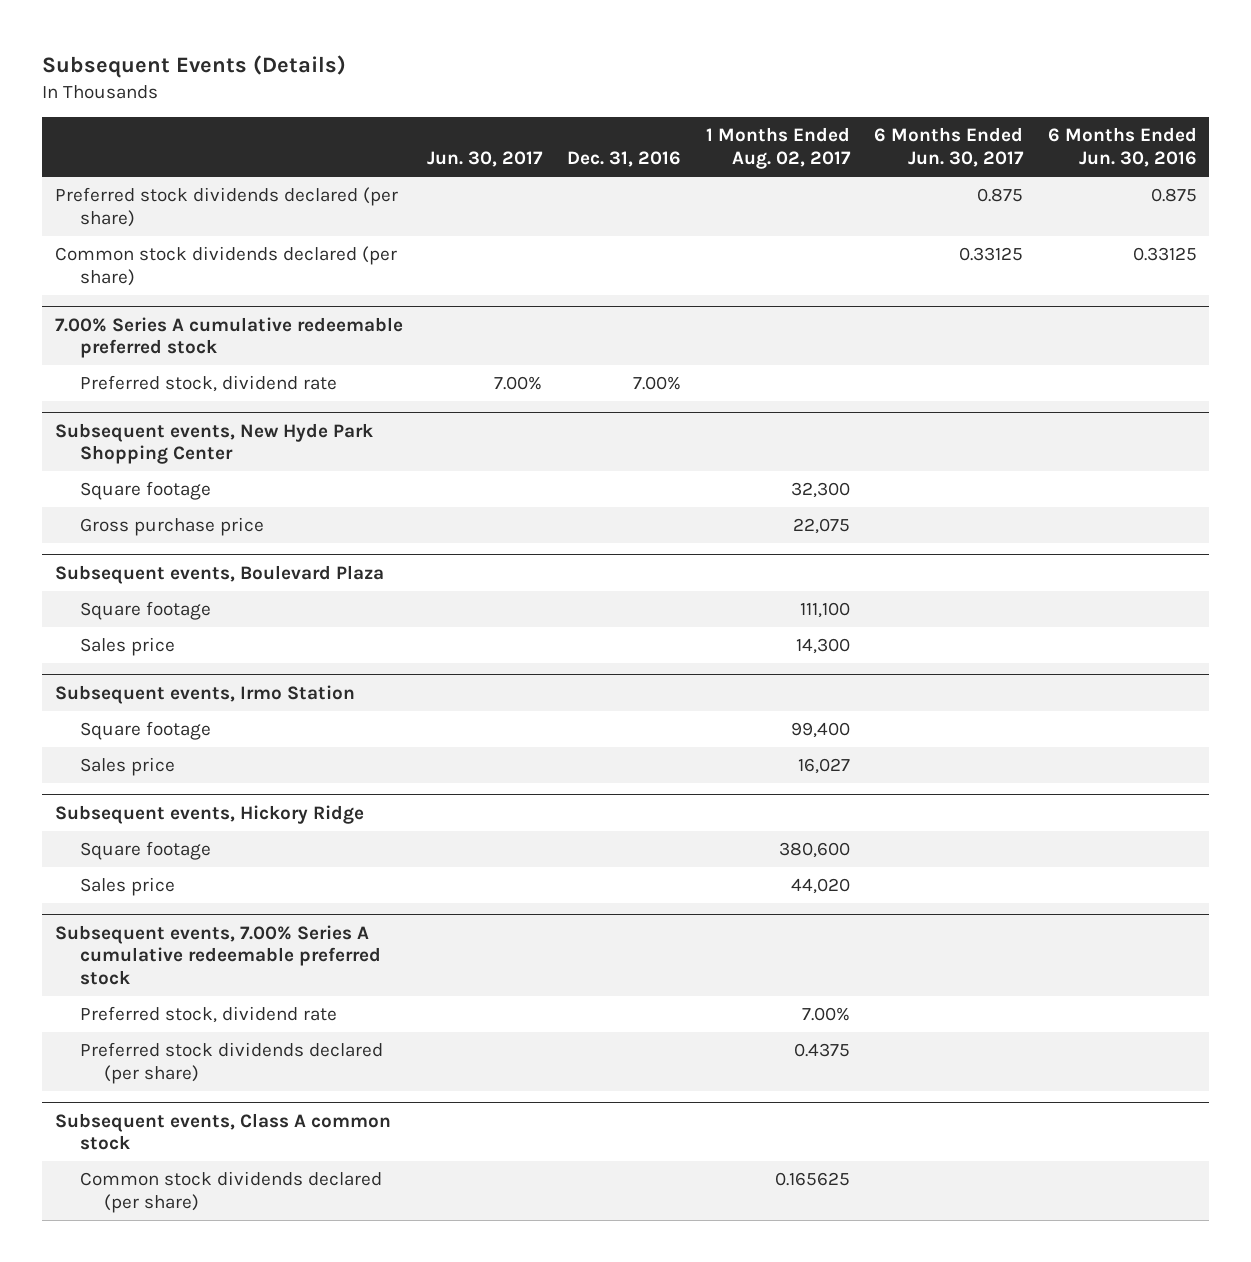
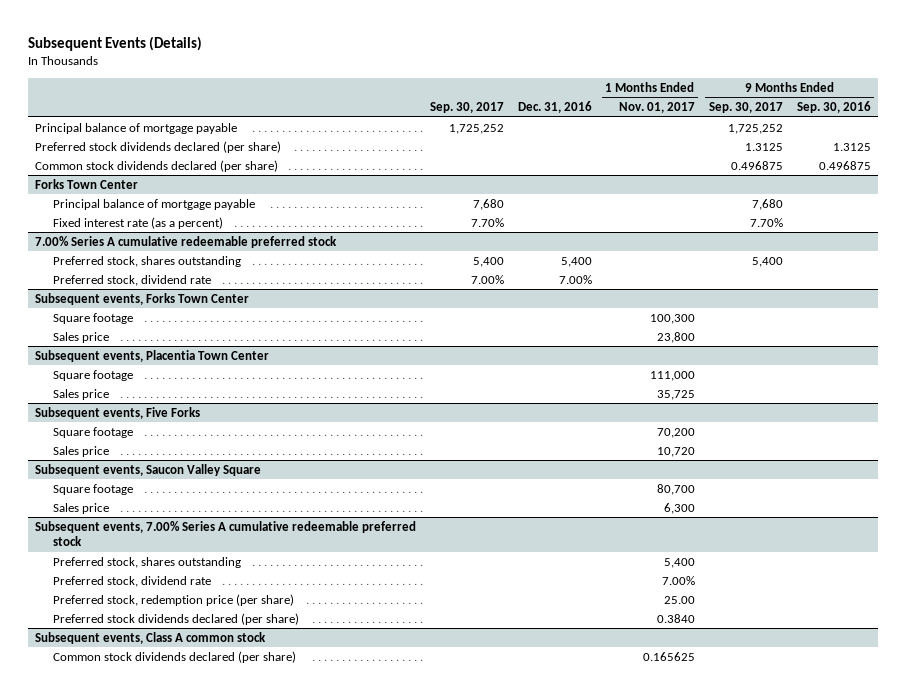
- | Jun. 30, 2017 | Dec. 31, 2016 | 1 Months Ended Aug. 02, 2017 | 6 Months Ended Jun. 30, 2017 | 6 Months Ended Jun. 30, 2016
+ | Sep. 30, 2017 | Dec. 31, 2016 | 1 Months Ended Nov. 01, 2017 | 9 Months Ended Sep. 30, 2017 | 9 Months Ended Sep. 30, 2016
+ Principal balance of mortgage payable | 1,725,252 | | | 1,725,252 |
+ Forks Town Center
+ Principal balance of mortgage payable | 7,680 | | | 7,680 |
+ Fixed interest rate (as a percent) | 7.70% | | | 7.70% |
@ 7.00% Series A cumulative redeemable preferred stock
+ Preferred stock, shares outstanding | 5,400 | 5,400 | | 5,400 |
- Subsequent events, New Hyde Park Shopping Center
- Square footage | | | 32,300 | |
- Gross purchase price | | | 22,075 | |
- Subsequent events, Boulevard Plaza
- Square footage | | | 111,100 | |
- Sales price | | | 14,300 | |
- Subsequent events, Irmo Station
- Square footage | | | 99,400 | |
- Sales price | | | 16,027 | |
- Subsequent events, Hickory Ridge
- Square footage | | | 380,600 | |
- Sales price | | | 44,020 | |
+ Subsequent events, Forks Town Center
+ Square footage | | | 100,300 | |
+ Sales price | | | 23,800 | |
+ Subsequent events, Placentia Town Center
+ Square footage | | | 111,000 | |
+ Sales price | | | 35,725 | |
+ Subsequent events, Five Forks
+ Square footage | | | 70,200 | |
+ Sales price | | | 10,720 | |
+ Subsequent events, Saucon Valley Square
+ Square footage | | | 80,700 | |
+ Sales price | | | 6,300 | |
@ Subsequent events, 7.00% Series A cumulative redeemable preferred stock
+ Preferred stock, shares outstanding | | | 5,400 | |
+ Preferred stock, redemption price (per share) | | | 25.00 | |

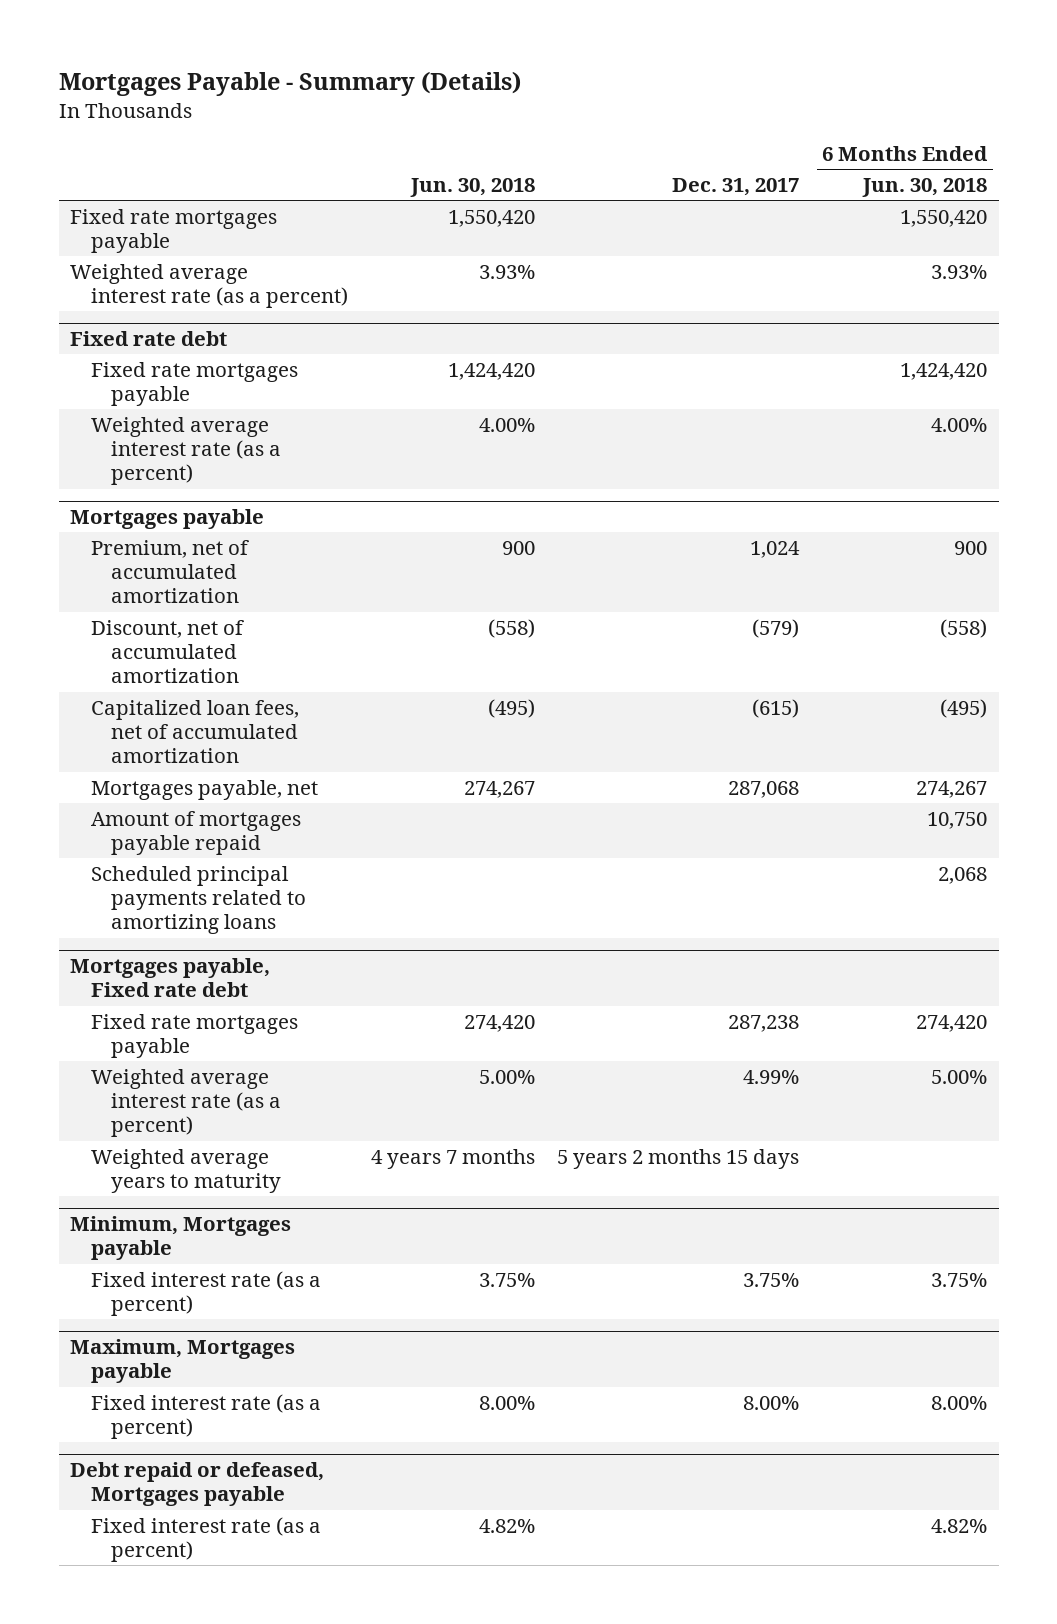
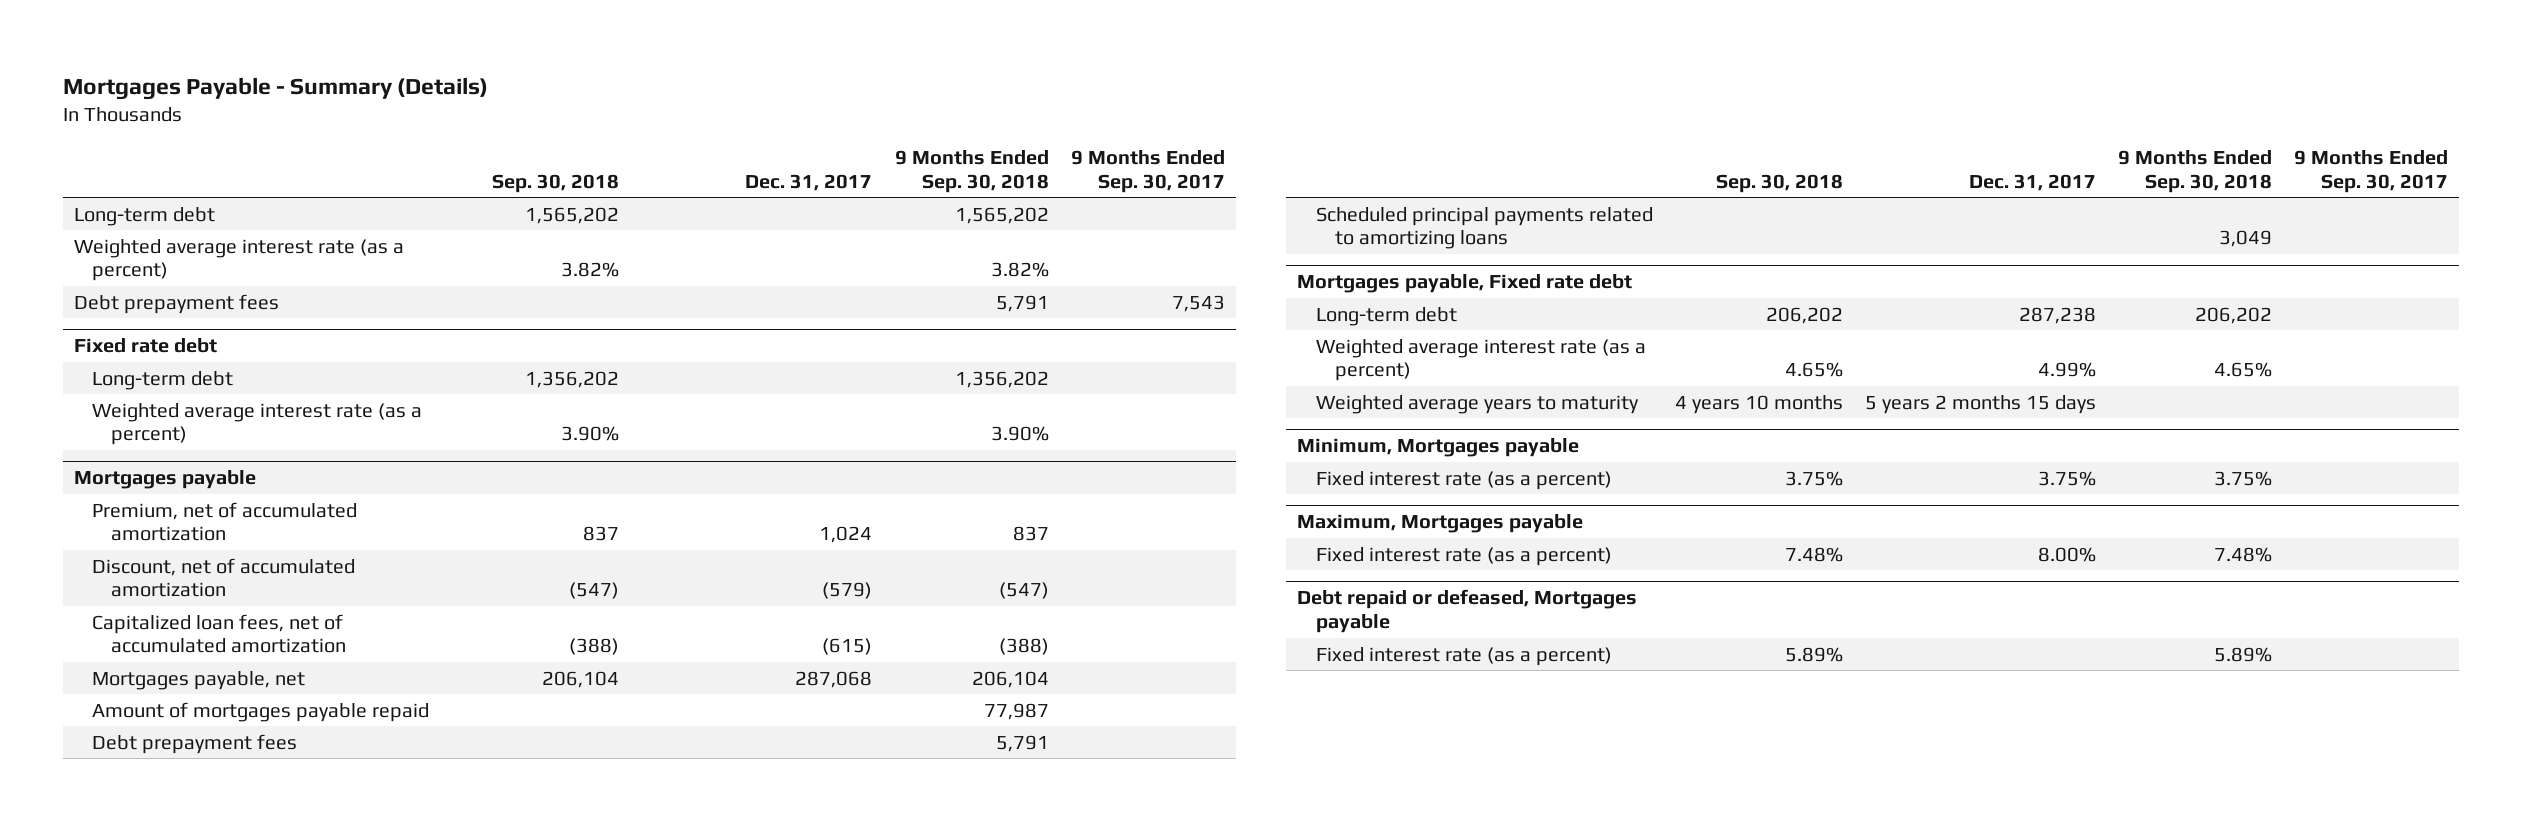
- | Jun. 30, 2018 | Dec. 31, 2017 | 6 Months Ended Jun. 30, 2018
+ | Sep. 30, 2018 | Dec. 31, 2017 | 9 Months Ended Sep. 30, 2018 | 9 Months Ended Sep. 30, 2017
- Fixed rate mortgages payable | 1,550,420 | | 1,550,420
+ Long-term debt | 1,565,202 | | 1,565,202 |
+ Debt prepayment fees | | | 5,791 | 7,543
@ Fixed rate debt
- Fixed rate mortgages payable | 1,424,420 | | 1,424,420
+ Long-term debt | 1,356,202 | | 1,356,202 |
@ Mortgages payable
+ Debt prepayment fees | | | 5,791 |
@ Mortgages payable, Fixed rate debt
- Fixed rate mortgages payable | 274,420 | 287,238 | 274,420
+ Long-term debt | 206,202 | 287,238 | 206,202 |

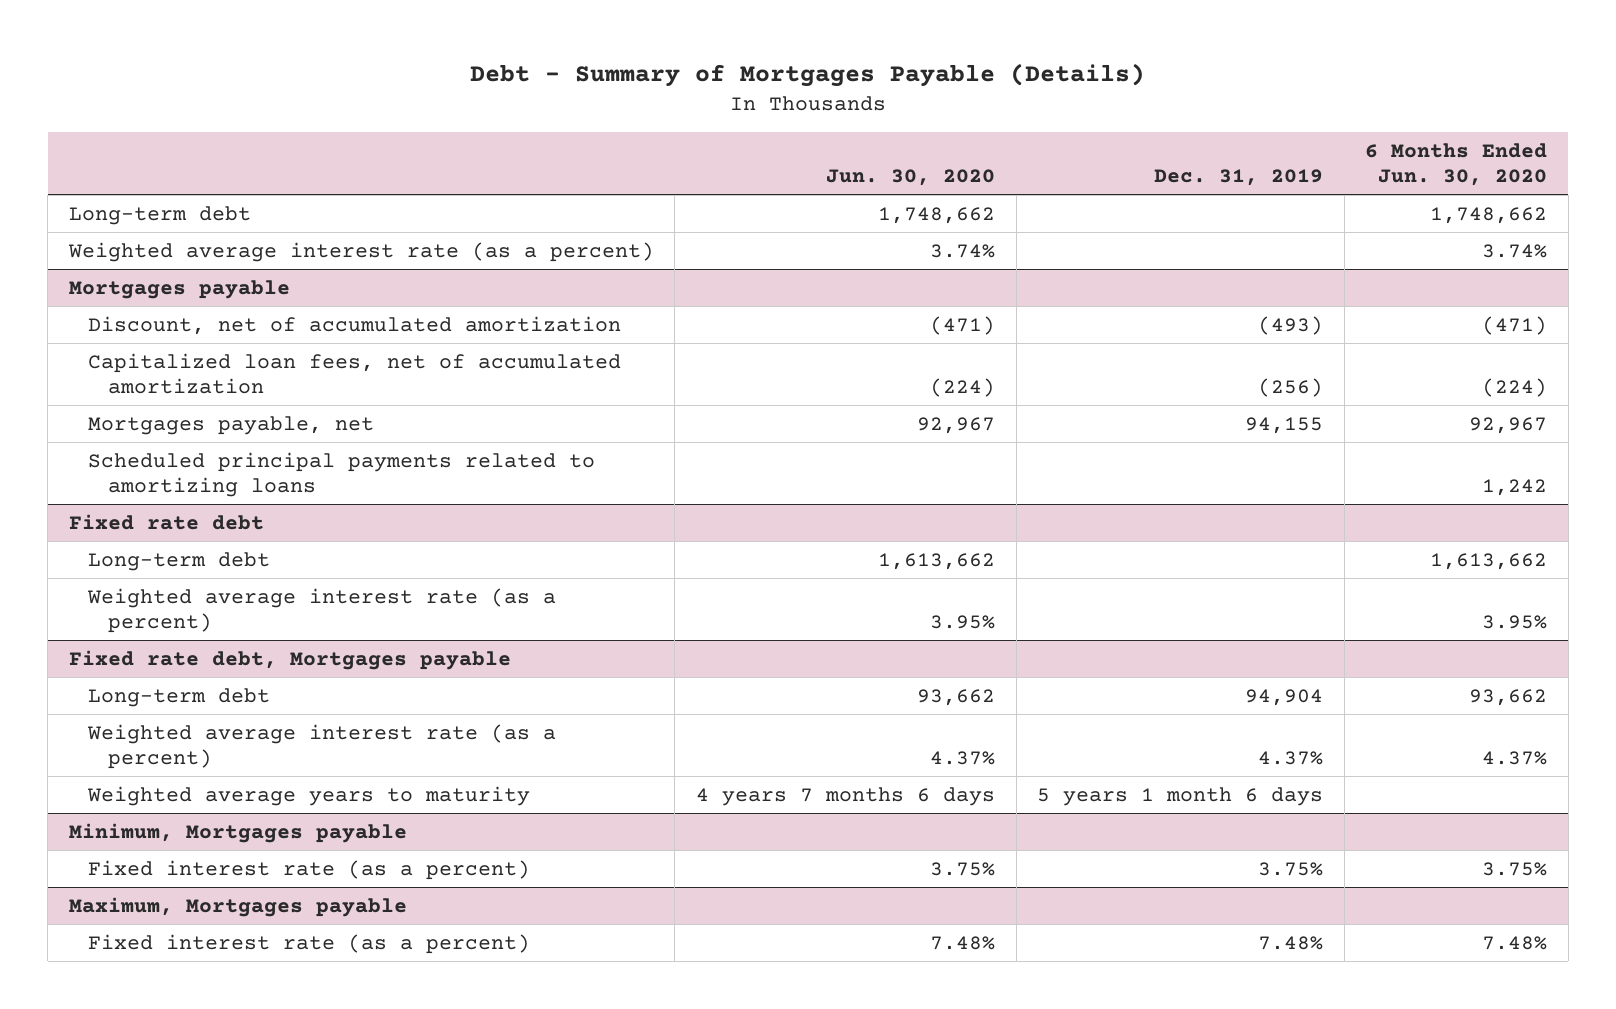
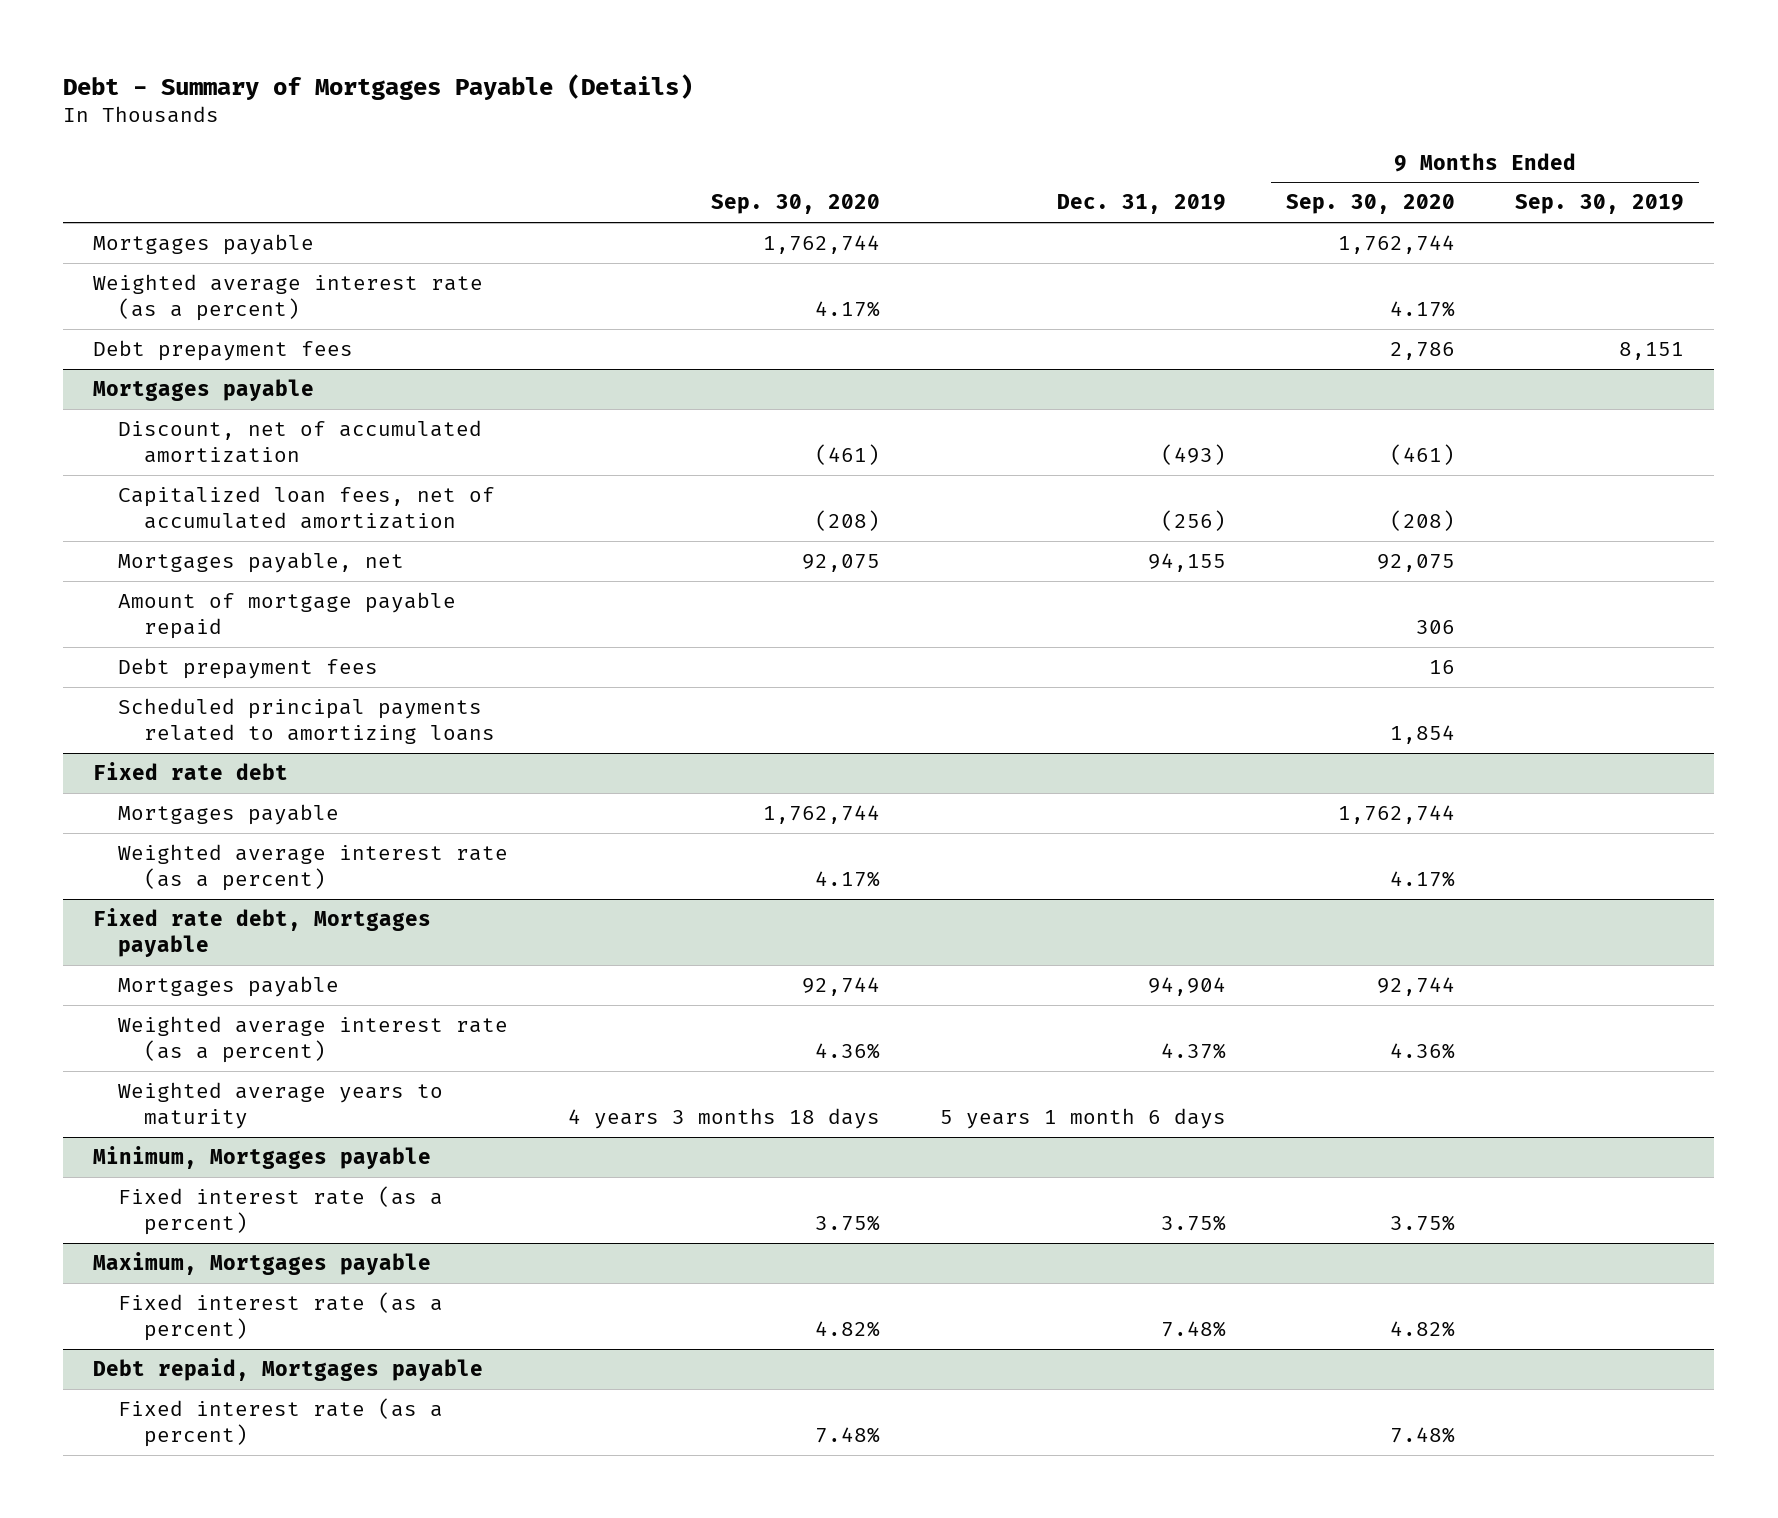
- | Jun. 30, 2020 | Dec. 31, 2019 | 6 Months Ended Jun. 30, 2020
+ | Sep. 30, 2020 | Dec. 31, 2019 | 9 Months Ended Sep. 30, 2020 | 9 Months Ended Sep. 30, 2019
- Long-term debt | 1,748,662 | | 1,748,662
+ Mortgages payable | 1,762,744 | | 1,762,744 |
+ Debt prepayment fees | | | 2,786 | 8,151
@ Mortgages payable
+ Amount of mortgage payable repaid | | | 306 |
+ Debt prepayment fees | | | 16 |
@ Fixed rate debt
- Long-term debt | 1,613,662 | | 1,613,662
+ Mortgages payable | 1,762,744 | | 1,762,744 |
@ Fixed rate debt, Mortgages payable
- Long-term debt | 93,662 | 94,904 | 93,662
+ Mortgages payable | 92,744 | 94,904 | 92,744 |
+ Debt repaid, Mortgages payable
+ Fixed interest rate (as a percent) | 7.48% | | 7.48% |

